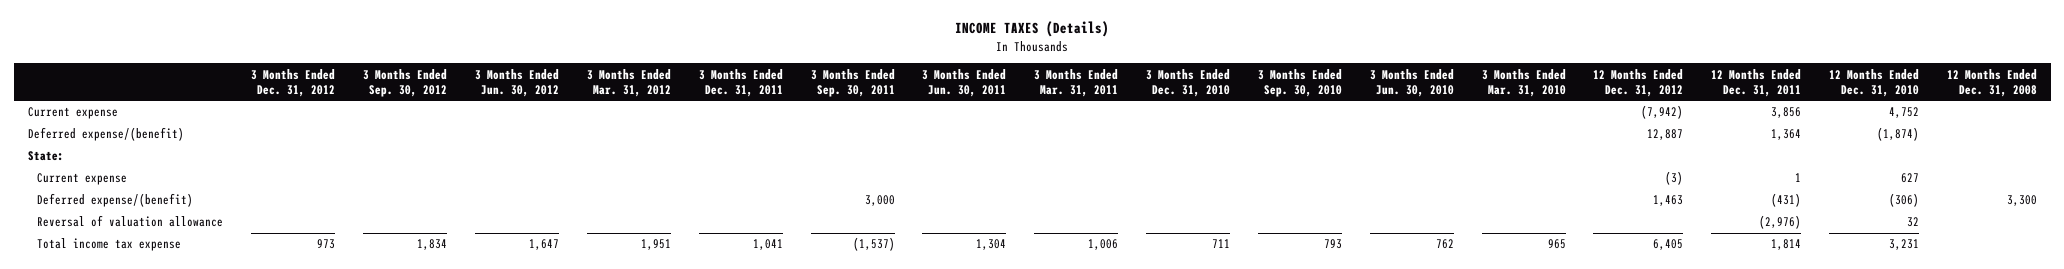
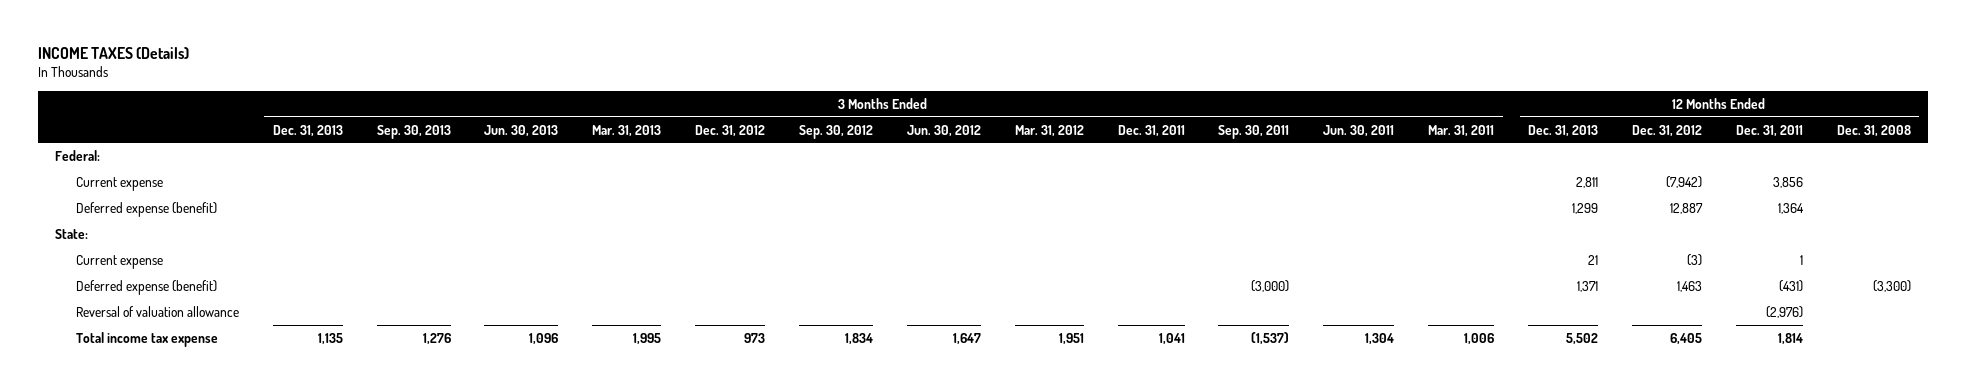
- | 3 Months Ended Dec. 31, 2012 | 3 Months Ended Sep. 30, 2012 | 3 Months Ended Jun. 30, 2012 | 3 Months Ended Mar. 31, 2012 | 3 Months Ended Dec. 31, 2011 | 3 Months Ended Sep. 30, 2011 | 3 Months Ended Jun. 30, 2011 | 3 Months Ended Mar. 31, 2011 | 3 Months Ended Dec. 31, 2010 | 3 Months Ended Sep. 30, 2010 | 3 Months Ended Jun. 30, 2010 | 3 Months Ended Mar. 31, 2010 | 12 Months Ended Dec. 31, 2012 | 12 Months Ended Dec. 31, 2011 | 12 Months Ended Dec. 31, 2010 | 12 Months Ended Dec. 31, 2008
+ | 3 Months Ended Dec. 31, 2013 | 3 Months Ended Sep. 30, 2013 | 3 Months Ended Jun. 30, 2013 | 3 Months Ended Mar. 31, 2013 | 3 Months Ended Dec. 31, 2012 | 3 Months Ended Sep. 30, 2012 | 3 Months Ended Jun. 30, 2012 | 3 Months Ended Mar. 31, 2012 | 3 Months Ended Dec. 31, 2011 | 3 Months Ended Sep. 30, 2011 | 3 Months Ended Jun. 30, 2011 | 3 Months Ended Mar. 31, 2011 | 12 Months Ended Dec. 31, 2013 | 12 Months Ended Dec. 31, 2012 | 12 Months Ended Dec. 31, 2011 | 12 Months Ended Dec. 31, 2008
+ Federal:
- Deferred expense/(benefit) | | | | | | | | | | | | | 12,887 | 1,364 | (1,874) |
+ Deferred expense (benefit) | | | | | | | | | | | | | 1,299 | 12,887 | 1,364 |
- Deferred expense/(benefit) | | | | | | 3,000 | | | | | | | 1,463 | (431) | (306) | 3,300
+ Deferred expense (benefit) | | | | | | | | | | (3,000) | | | 1,371 | 1,463 | (431) | (3,300)

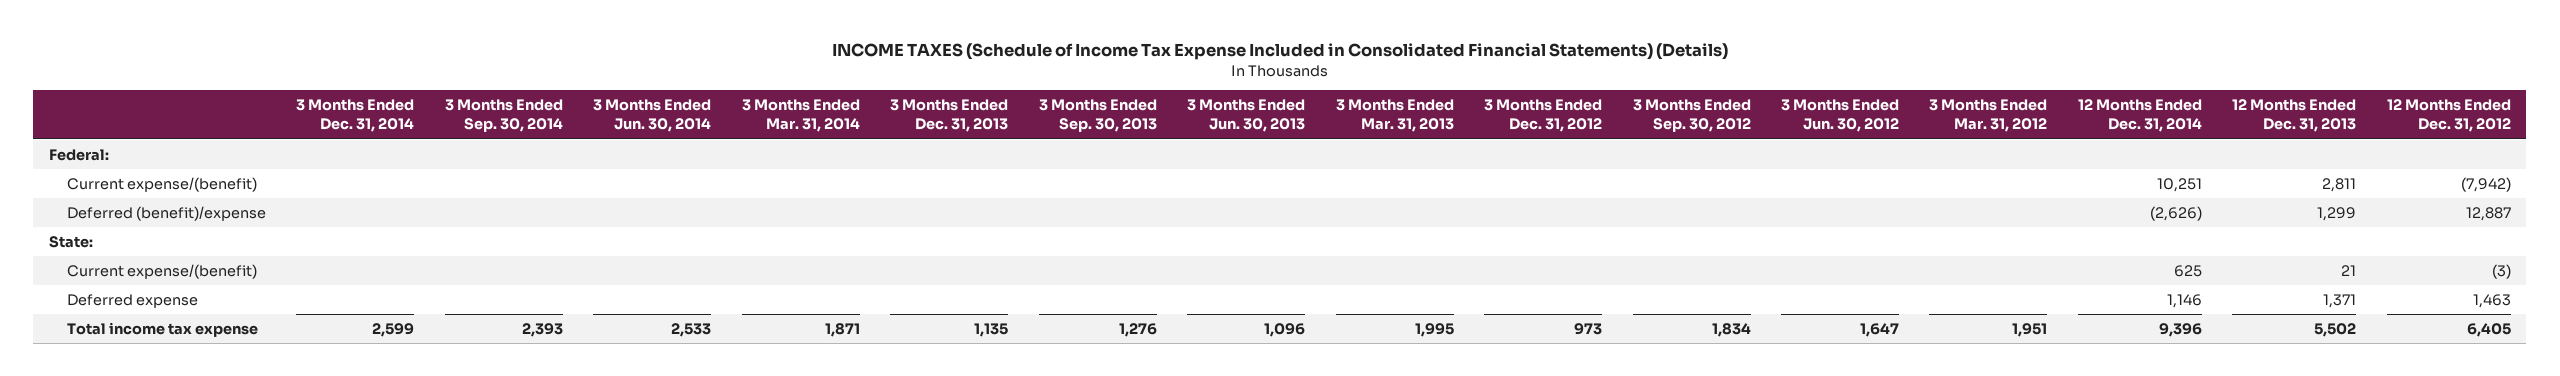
- INCOME TAXES (Details)
+ INCOME TAXES (Schedule of Income Tax Expense Included in Consolidated Financial Statements) (Details)
- | 3 Months Ended Dec. 31, 2013 | 3 Months Ended Sep. 30, 2013 | 3 Months Ended Jun. 30, 2013 | 3 Months Ended Mar. 31, 2013 | 3 Months Ended Dec. 31, 2012 | 3 Months Ended Sep. 30, 2012 | 3 Months Ended Jun. 30, 2012 | 3 Months Ended Mar. 31, 2012 | 3 Months Ended Dec. 31, 2011 | 3 Months Ended Sep. 30, 2011 | 3 Months Ended Jun. 30, 2011 | 3 Months Ended Mar. 31, 2011 | 12 Months Ended Dec. 31, 2013 | 12 Months Ended Dec. 31, 2012 | 12 Months Ended Dec. 31, 2011 | 12 Months Ended Dec. 31, 2008
+ | 3 Months Ended Dec. 31, 2014 | 3 Months Ended Sep. 30, 2014 | 3 Months Ended Jun. 30, 2014 | 3 Months Ended Mar. 31, 2014 | 3 Months Ended Dec. 31, 2013 | 3 Months Ended Sep. 30, 2013 | 3 Months Ended Jun. 30, 2013 | 3 Months Ended Mar. 31, 2013 | 3 Months Ended Dec. 31, 2012 | 3 Months Ended Sep. 30, 2012 | 3 Months Ended Jun. 30, 2012 | 3 Months Ended Mar. 31, 2012 | 12 Months Ended Dec. 31, 2014 | 12 Months Ended Dec. 31, 2013 | 12 Months Ended Dec. 31, 2012
- Current expense | | | | | | | | | | | | | 2,811 | (7,942) | 3,856 |
- Deferred expense (benefit) | | | | | | | | | | | | | 1,299 | 12,887 | 1,364 |
+ Current expense/(benefit) | | | | | | | | | | | | | 10,251 | 2,811 | (7,942)
+ Deferred (benefit)/expense | | | | | | | | | | | | | (2,626) | 1,299 | 12,887
- Current expense | | | | | | | | | | | | | 21 | (3) | 1 |
- Deferred expense (benefit) | | | | | | | | | | (3,000) | | | 1,371 | 1,463 | (431) | (3,300)
- Reversal of valuation allowance | | | | | | | | | | | | | | | (2,976) |
+ Current expense/(benefit) | | | | | | | | | | | | | 625 | 21 | (3)
+ Deferred expense | | | | | | | | | | | | | 1,146 | 1,371 | 1,463

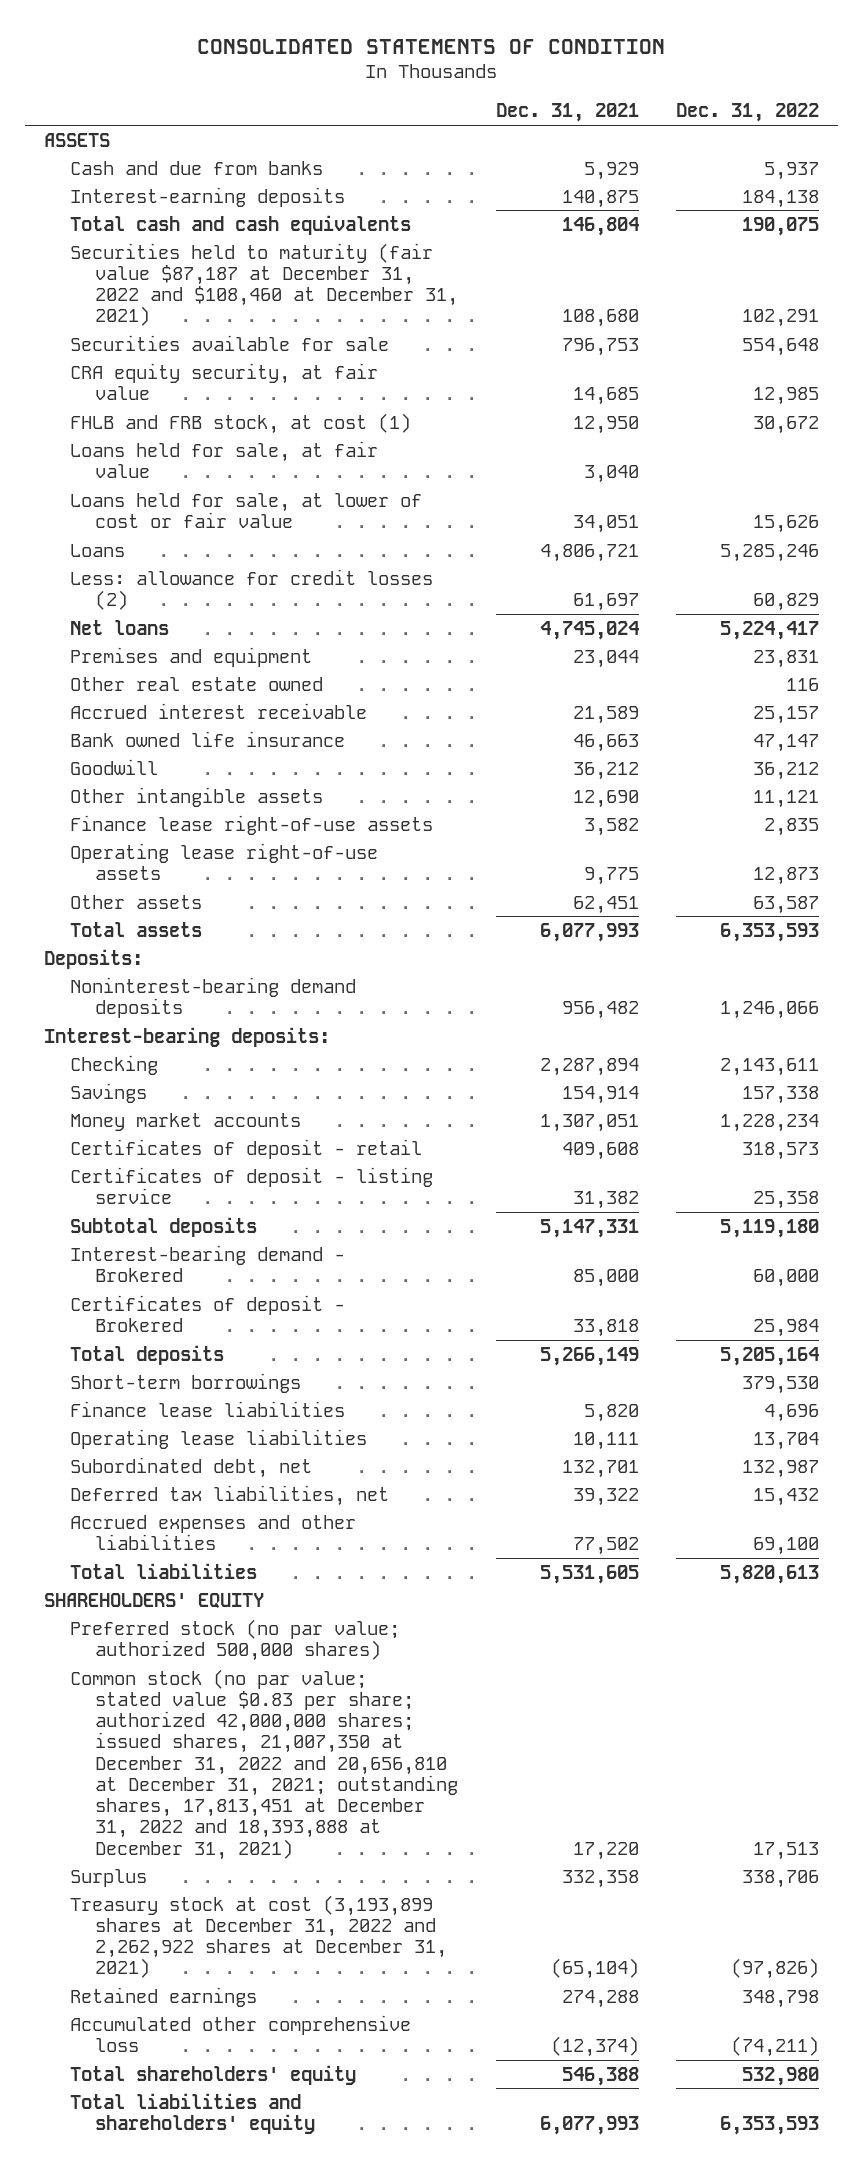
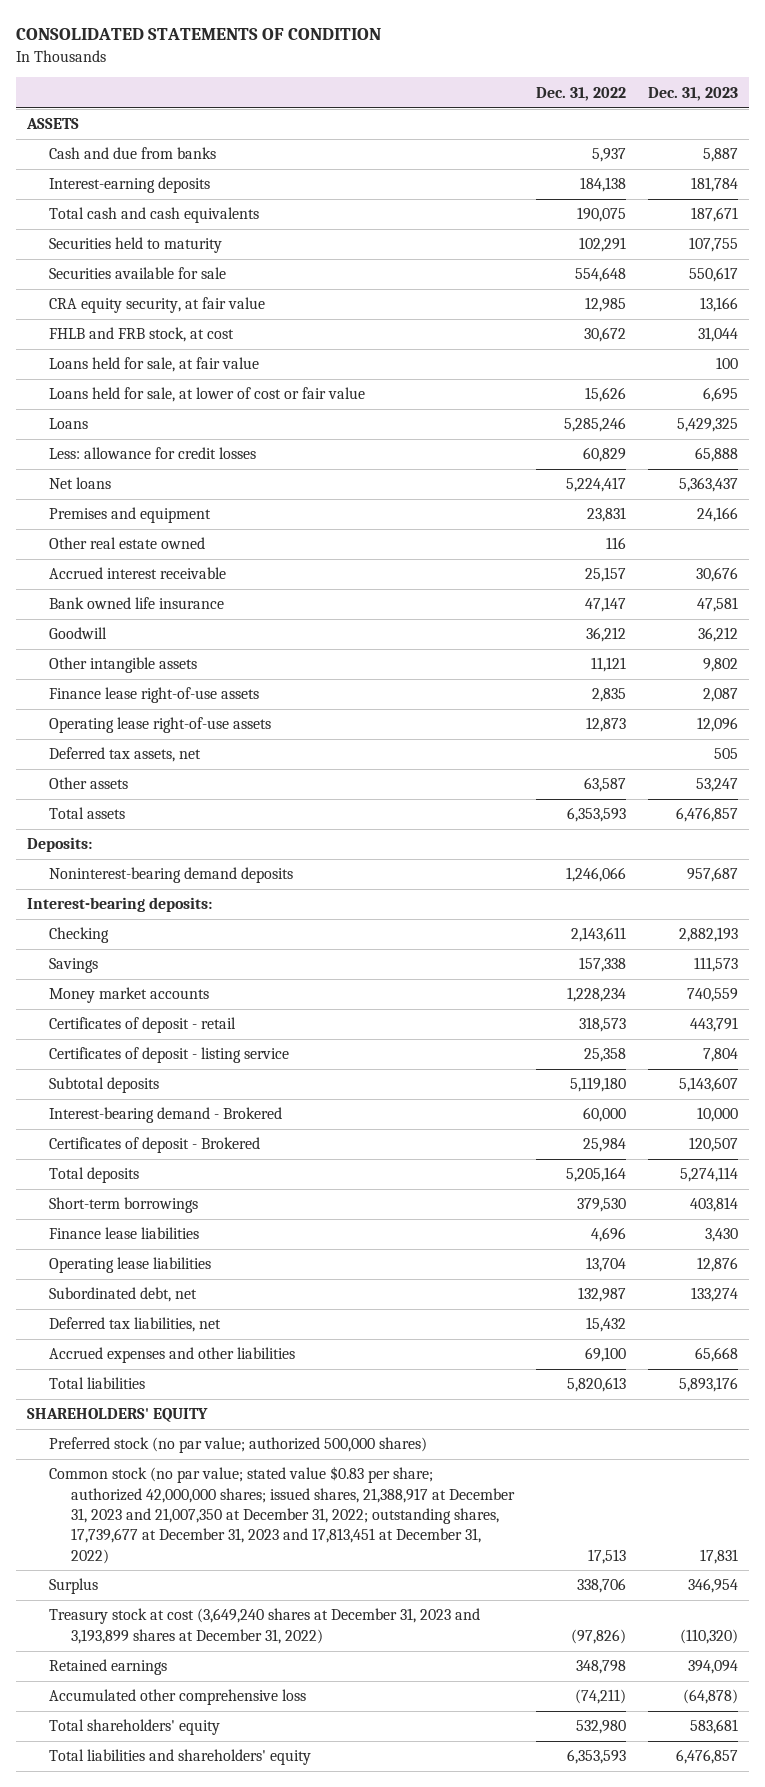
- | Dec. 31, 2021 | Dec. 31, 2022
+ | Dec. 31, 2022 | Dec. 31, 2023
- Securities held to maturity (fair value $87,187 at December 31, 2022 and $108,460 at December 31, 2021) | 108,680 | 102,291
+ Securities held to maturity | 102,291 | 107,755
- FHLB and FRB stock, at cost (1) | 12,950 | 30,672
+ FHLB and FRB stock, at cost | 30,672 | 31,044
- Less: allowance for credit losses (2) | 61,697 | 60,829
+ Less: allowance for credit losses | 60,829 | 65,888
+ Deferred tax assets, net | | 505
- Common stock (no par value; stated value $0.83 per share; authorized 42,000,000 shares; issued shares, 21,007,350 at December 31, 2022 and 20,656,810 at December 31, 2021; outstanding shares, 17,813,451 at December 31, 2022 and 18,393,888 at December 31, 2021) | 17,220 | 17,513
+ Common stock (no par value; stated value $0.83 per share; authorized 42,000,000 shares; issued shares, 21,388,917 at December 31, 2023 and 21,007,350 at December 31, 2022; outstanding shares, 17,739,677 at December 31, 2023 and 17,813,451 at December 31, 2022) | 17,513 | 17,831
- Treasury stock at cost (3,193,899 shares at December 31, 2022 and 2,262,922 shares at December 31, 2021) | (65,104) | (97,826)
+ Treasury stock at cost (3,649,240 shares at December 31, 2023 and 3,193,899 shares at December 31, 2022) | (97,826) | (110,320)

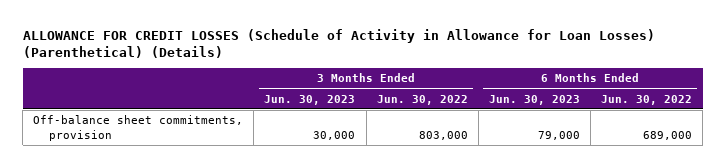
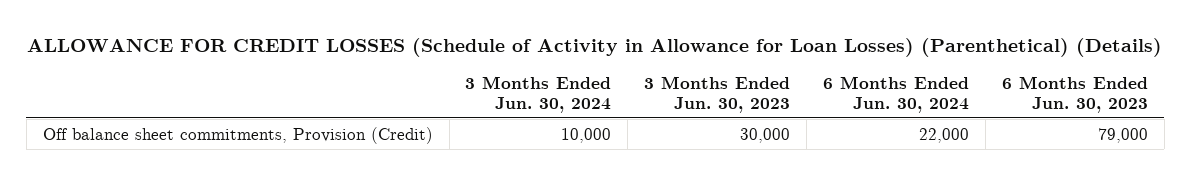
- | 3 Months Ended Jun. 30, 2023 | 3 Months Ended Jun. 30, 2022 | 6 Months Ended Jun. 30, 2023 | 6 Months Ended Jun. 30, 2022
+ | 3 Months Ended Jun. 30, 2024 | 3 Months Ended Jun. 30, 2023 | 6 Months Ended Jun. 30, 2024 | 6 Months Ended Jun. 30, 2023
- Off-balance sheet commitments, provision | 30,000 | 803,000 | 79,000 | 689,000
+ Off balance sheet commitments, Provision (Credit) | 10,000 | 30,000 | 22,000 | 79,000

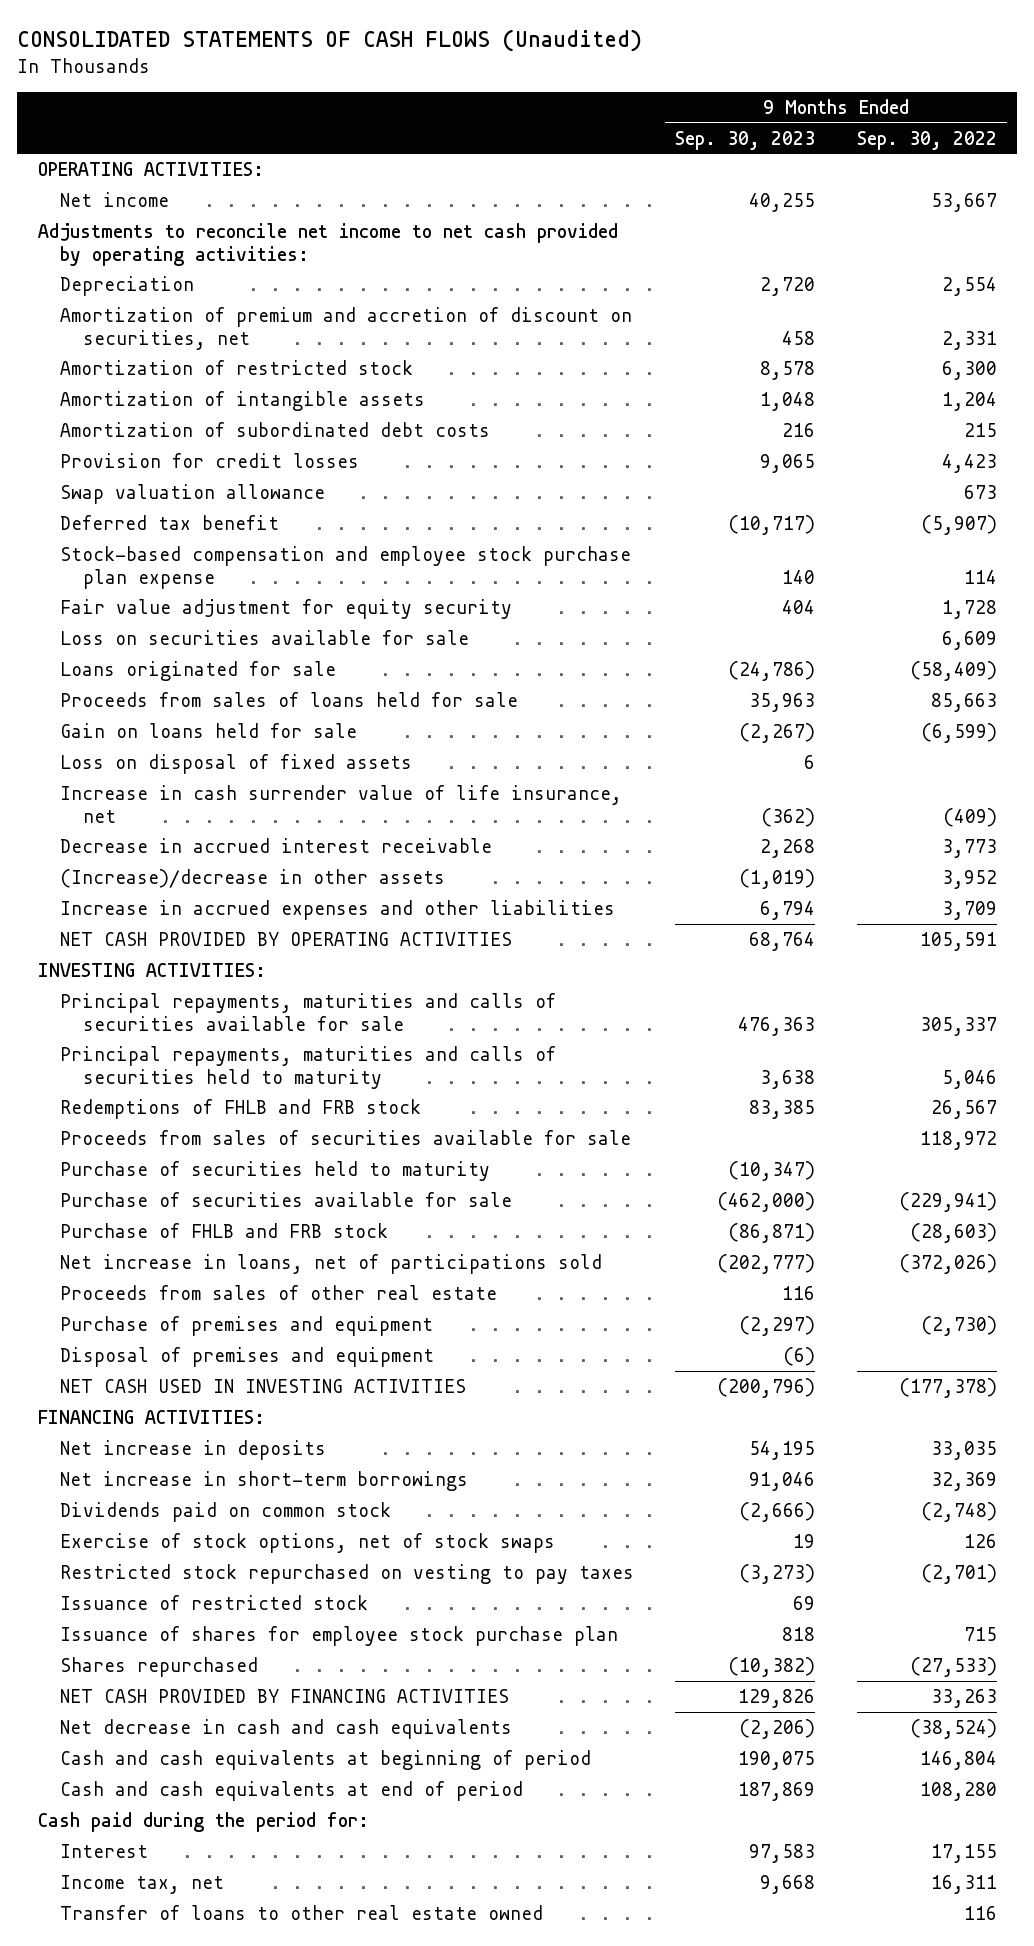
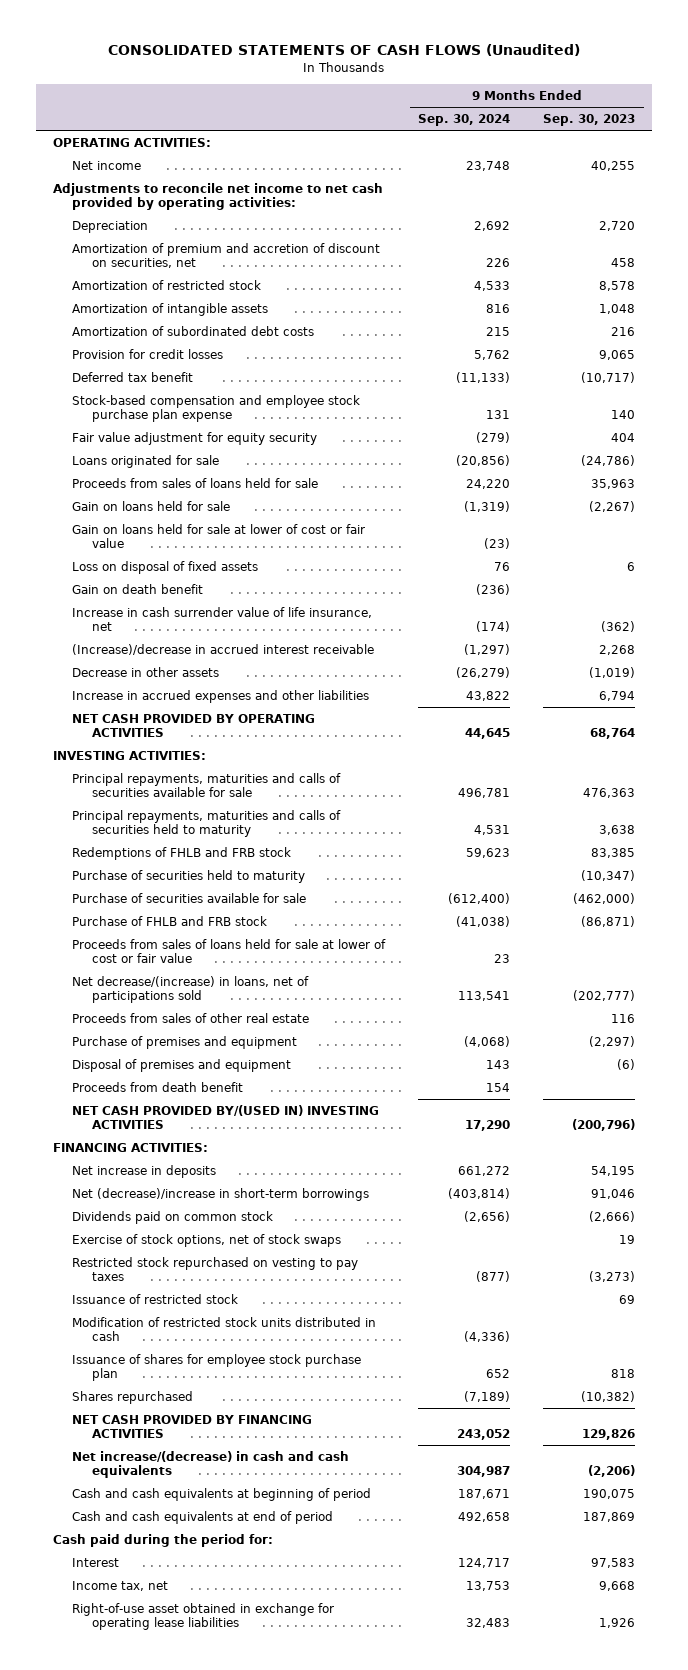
- | 9 Months Ended Sep. 30, 2023 | 9 Months Ended Sep. 30, 2022
+ | 9 Months Ended Sep. 30, 2024 | 9 Months Ended Sep. 30, 2023
- Swap valuation allowance | | 673
- Loss on securities available for sale | | 6,609
+ Gain on loans held for sale at lower of cost or fair value | (23) |
+ Gain on death benefit | (236) |
- Decrease in accrued interest receivable | 2,268 | 3,773
- (Increase)/decrease in other assets | (1,019) | 3,952
+ (Increase)/decrease in accrued interest receivable | (1,297) | 2,268
+ Decrease in other assets | (26,279) | (1,019)
- Proceeds from sales of securities available for sale | | 118,972
- Net increase in loans, net of participations sold | (202,777) | (372,026)
+ Proceeds from sales of loans held for sale at lower of cost or fair value | 23 |
+ Net decrease/(increase) in loans, net of participations sold | 113,541 | (202,777)
- NET CASH USED IN INVESTING ACTIVITIES | (200,796) | (177,378)
+ Proceeds from death benefit | 154 |
+ NET CASH PROVIDED BY/(USED IN) INVESTING ACTIVITIES | 17,290 | (200,796)
- Net increase in short-term borrowings | 91,046 | 32,369
+ Net (decrease)/increase in short-term borrowings | (403,814) | 91,046
+ Modification of restricted stock units distributed in cash | (4,336) |
- Net decrease in cash and cash equivalents | (2,206) | (38,524)
+ Net increase/(decrease) in cash and cash equivalents | 304,987 | (2,206)
- Transfer of loans to other real estate owned | | 116
+ Right-of-use asset obtained in exchange for operating lease liabilities | 32,483 | 1,926

